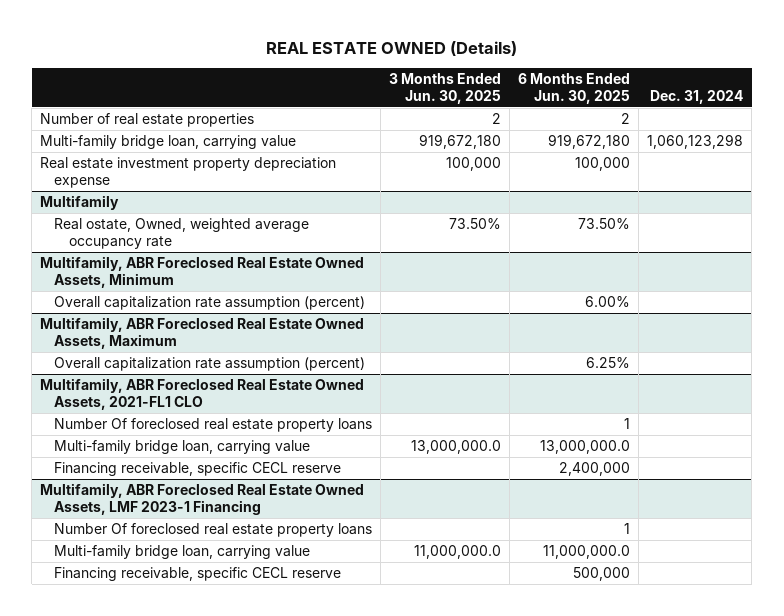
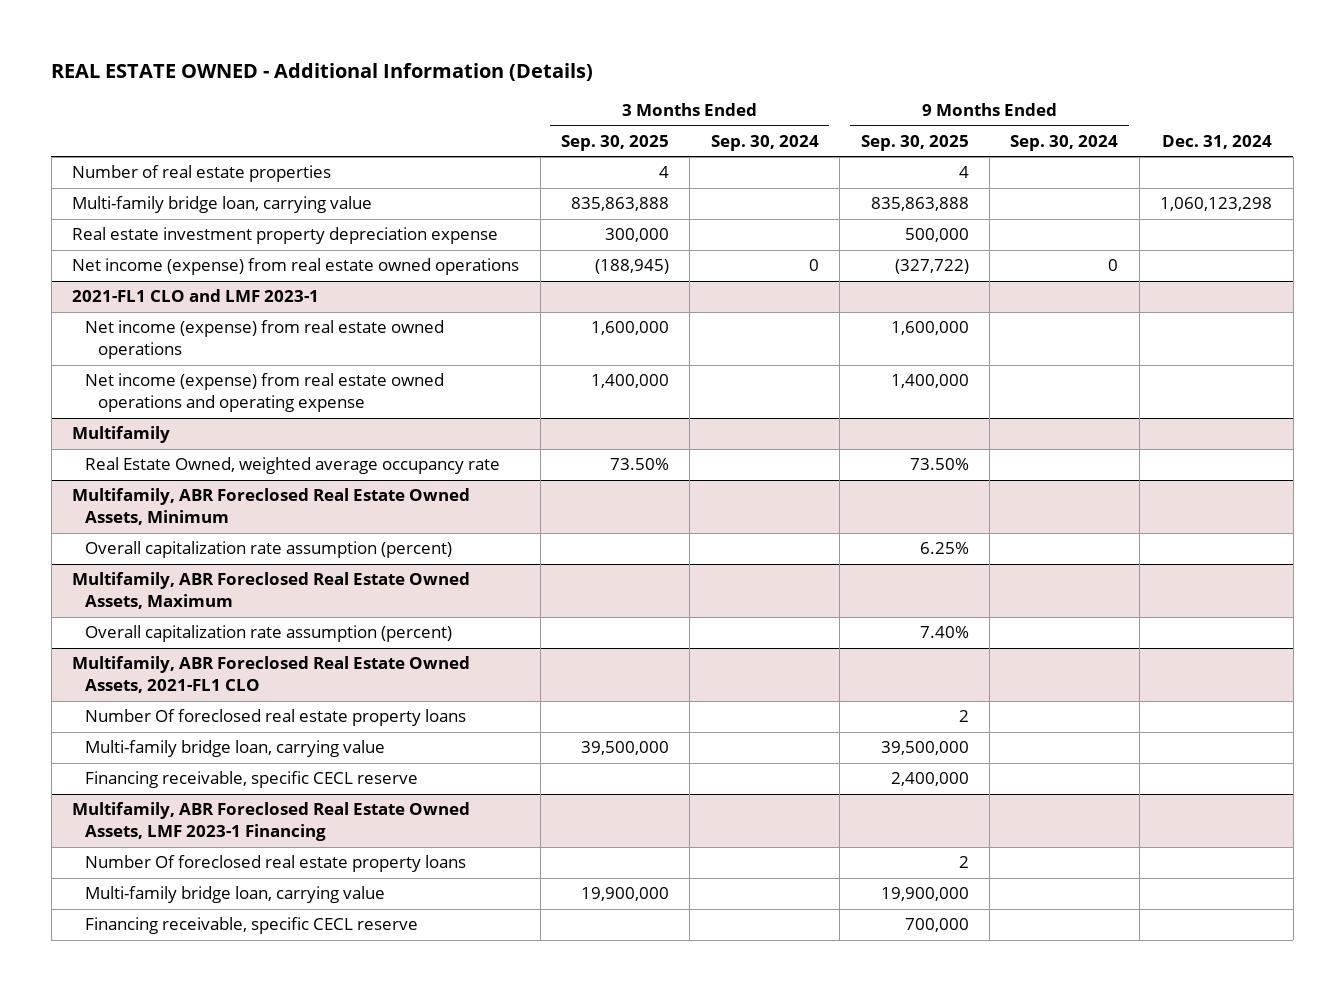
- REAL ESTATE OWNED (Details)
+ REAL ESTATE OWNED - Additional Information (Details)
- | 3 Months Ended Jun. 30, 2025 | 6 Months Ended Jun. 30, 2025 | Dec. 31, 2024
+ | 3 Months Ended Sep. 30, 2025 | 3 Months Ended Sep. 30, 2024 | 9 Months Ended Sep. 30, 2025 | 9 Months Ended Sep. 30, 2024 | Dec. 31, 2024
+ Net income (expense) from real estate owned operations | (188,945) | 0 | (327,722) | 0 |
+ 2021-FL1 CLO and LMF 2023-1
+ Net income (expense) from real estate owned operations | 1,600,000 | | 1,600,000 | |
+ Net income (expense) from real estate owned operations and operating expense | 1,400,000 | | 1,400,000 | |
@ Multifamily
- Real ostate, Owned, weighted average occupancy rate | 73.50% | 73.50% |
+ Real Estate Owned, weighted average occupancy rate | 73.50% | | 73.50% | |

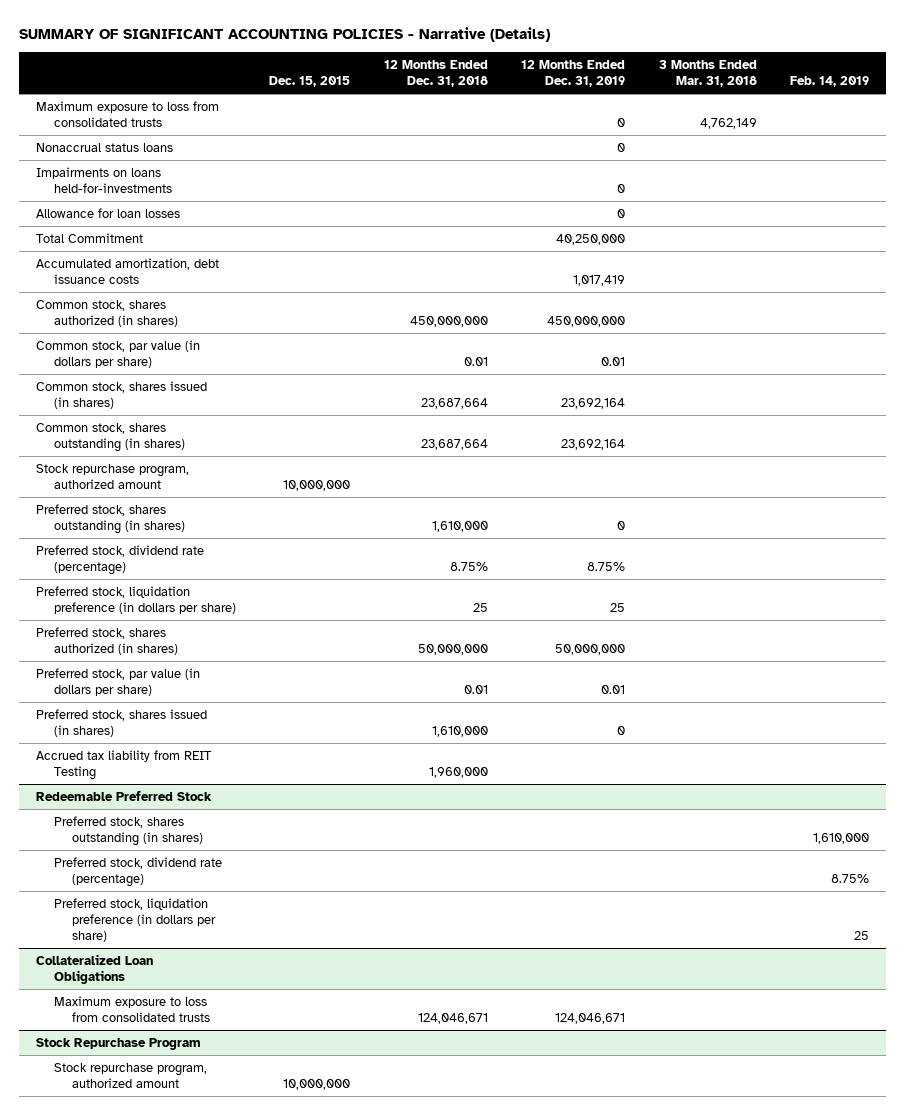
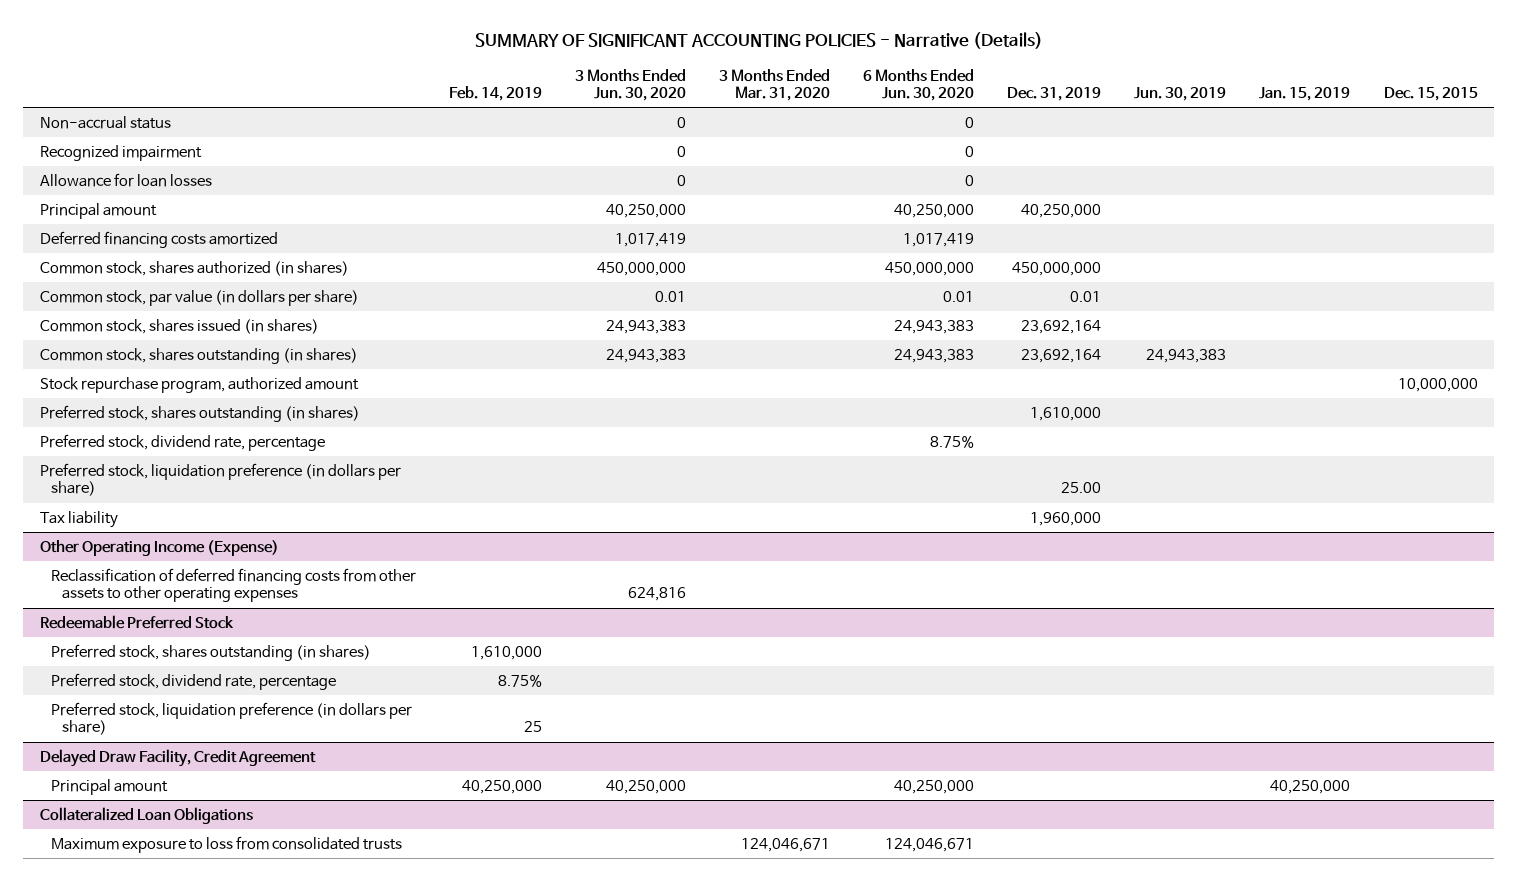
- | Dec. 15, 2015 | 12 Months Ended Dec. 31, 2018 | 12 Months Ended Dec. 31, 2019 | 3 Months Ended Mar. 31, 2018 | Feb. 14, 2019
+ | Feb. 14, 2019 | 3 Months Ended Jun. 30, 2020 | 3 Months Ended Mar. 31, 2020 | 6 Months Ended Jun. 30, 2020 | Dec. 31, 2019 | Jun. 30, 2019 | Jan. 15, 2019 | Dec. 15, 2015
- Maximum exposure to loss from consolidated trusts | | | 0 | 4,762,149 |
- Nonaccrual status loans | | | 0 | |
- Impairments on loans held-for-investments | | | 0 | |
+ Non-accrual status | | 0 | | 0 | | | |
+ Recognized impairment | | 0 | | 0 | | | |
- Total Commitment | | | 40,250,000 | |
- Accumulated amortization, debt issuance costs | | | 1,017,419 | |
+ Principal amount | | 40,250,000 | | 40,250,000 | 40,250,000 | | |
+ Deferred financing costs amortized | | 1,017,419 | | 1,017,419 | | | |
- Preferred stock, dividend rate (percentage) | | 8.75% | 8.75% | |
+ Preferred stock, dividend rate, percentage | | | | 8.75% | | | |
- Preferred stock, shares authorized (in shares) | | 50,000,000 | 50,000,000 | |
- Preferred stock, par value (in dollars per share) | | 0.01 | 0.01 | |
- Preferred stock, shares issued (in shares) | | 1,610,000 | 0 | |
- Accrued tax liability from REIT Testing | | 1,960,000 | | |
+ Tax liability | | | | | 1,960,000 | | |
+ Other Operating Income (Expense)
+ Reclassification of deferred financing costs from other assets to other operating expenses | | 624,816 | | | | | |
@ Redeemable Preferred Stock
- Preferred stock, dividend rate (percentage) | | | | | 8.75%
+ Preferred stock, dividend rate, percentage | 8.75% | | | | | | |
+ Delayed Draw Facility, Credit Agreement
+ Principal amount | 40,250,000 | 40,250,000 | | 40,250,000 | | | 40,250,000 |
- Stock Repurchase Program
- Stock repurchase program, authorized amount | 10,000,000 | | | |

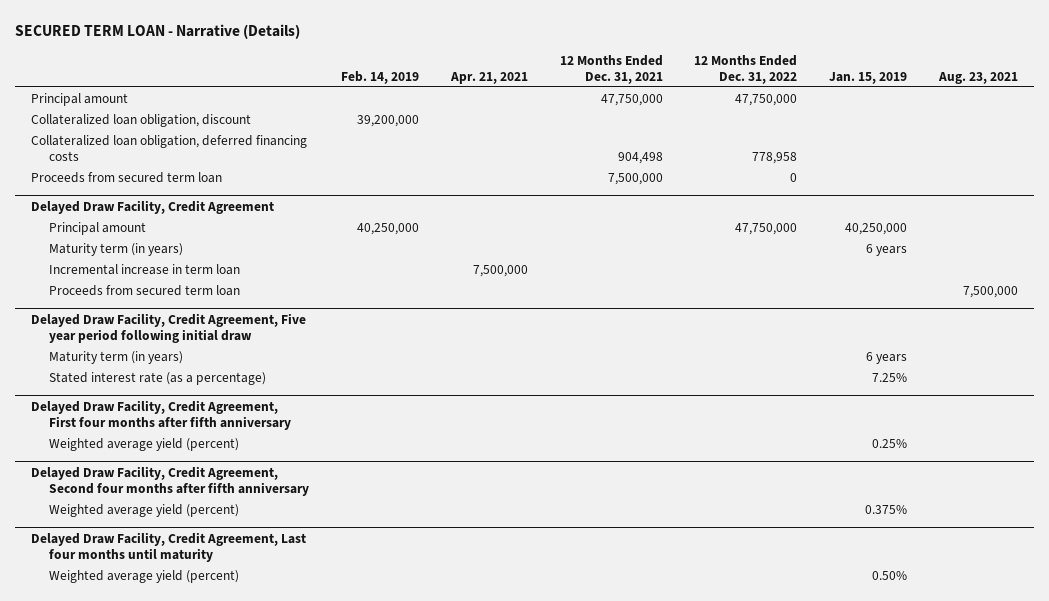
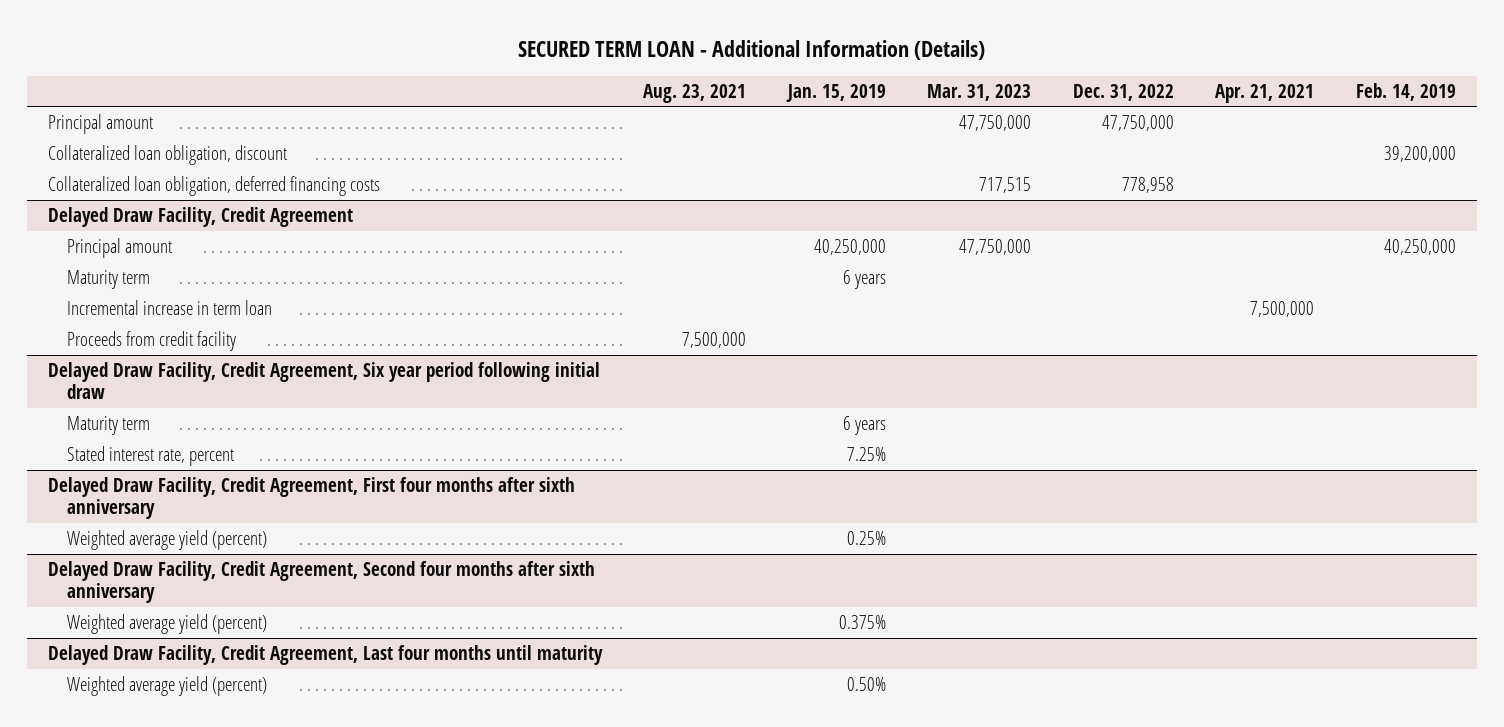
- SECURED TERM LOAN - Narrative (Details)
+ SECURED TERM LOAN - Additional Information (Details)
- | Feb. 14, 2019 | Apr. 21, 2021 | 12 Months Ended Dec. 31, 2021 | 12 Months Ended Dec. 31, 2022 | Jan. 15, 2019 | Aug. 23, 2021
+ | Aug. 23, 2021 | Jan. 15, 2019 | Mar. 31, 2023 | Dec. 31, 2022 | Apr. 21, 2021 | Feb. 14, 2019
- Proceeds from secured term loan | | | 7,500,000 | 0 | |
@ Delayed Draw Facility, Credit Agreement
- Maturity term (in years) | | | | | 6 years |
+ Maturity term | | 6 years | | | |
- Proceeds from secured term loan | | | | | | 7,500,000
- Delayed Draw Facility, Credit Agreement, Five year period following initial draw
- Maturity term (in years) | | | | | 6 years |
- Stated interest rate (as a percentage) | | | | | 7.25% |
- Delayed Draw Facility, Credit Agreement, First four months after fifth anniversary
@ Delayed Draw Facility, Credit Agreement
+ Proceeds from credit facility | 7,500,000 | | | | |
+ Delayed Draw Facility, Credit Agreement, Six year period following initial draw
+ Maturity term | | 6 years | | | |
+ Stated interest rate, percent | | 7.25% | | | |
+ Delayed Draw Facility, Credit Agreement, First four months after sixth anniversary
- Delayed Draw Facility, Credit Agreement, Second four months after fifth anniversary
+ Delayed Draw Facility, Credit Agreement, Second four months after sixth anniversary

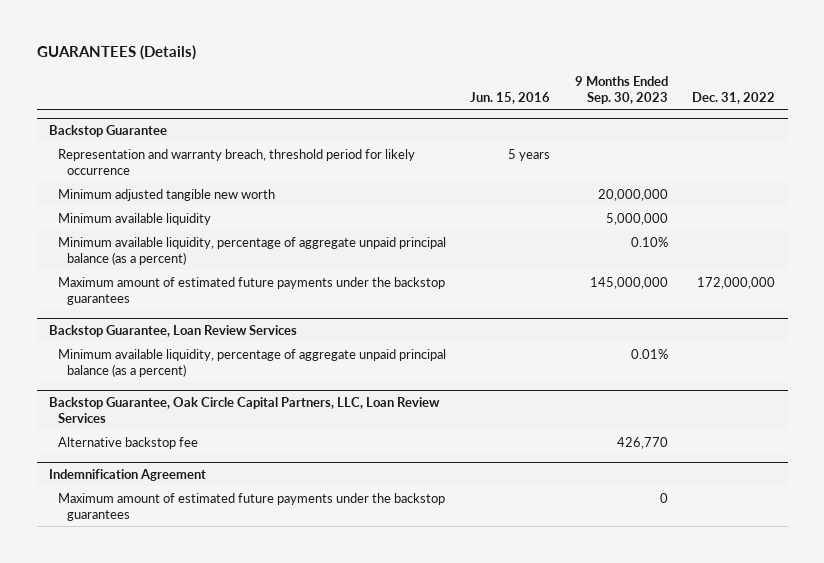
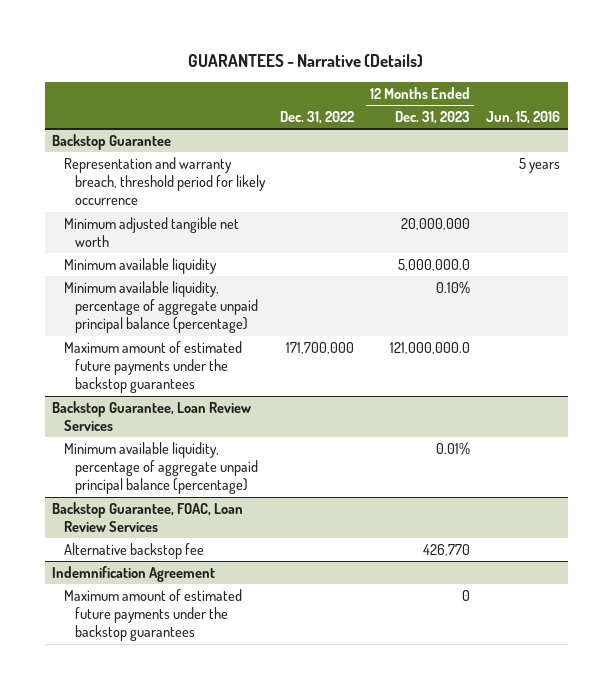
- GUARANTEES (Details)
+ GUARANTEES - Narrative (Details)
- | Jun. 15, 2016 | 9 Months Ended Sep. 30, 2023 | Dec. 31, 2022
+ | Dec. 31, 2022 | 12 Months Ended Dec. 31, 2023 | Jun. 15, 2016
@ Backstop Guarantee
- Minimum adjusted tangible new worth | | 20,000,000 |
+ Minimum adjusted tangible net worth | | 20,000,000 |
- Minimum available liquidity, percentage of aggregate unpaid principal balance (as a percent) | | 0.10% |
- Maximum amount of estimated future payments under the backstop guarantees | | 145,000,000 | 172,000,000
+ Minimum available liquidity, percentage of aggregate unpaid principal balance (percentage) | | 0.10% |
+ Maximum amount of estimated future payments under the backstop guarantees | 171,700,000 | 121,000,000.0 |
@ Backstop Guarantee, Loan Review Services
- Minimum available liquidity, percentage of aggregate unpaid principal balance (as a percent) | | 0.01% |
- Backstop Guarantee, Oak Circle Capital Partners, LLC, Loan Review Services
- Alternative backstop fee | | 426,770 |
@ Backstop Guarantee, Loan Review Services
+ Minimum available liquidity, percentage of aggregate unpaid principal balance (percentage) | | 0.01% |
+ Backstop Guarantee, FOAC, Loan Review Services
+ Alternative backstop fee | | 426,770 |

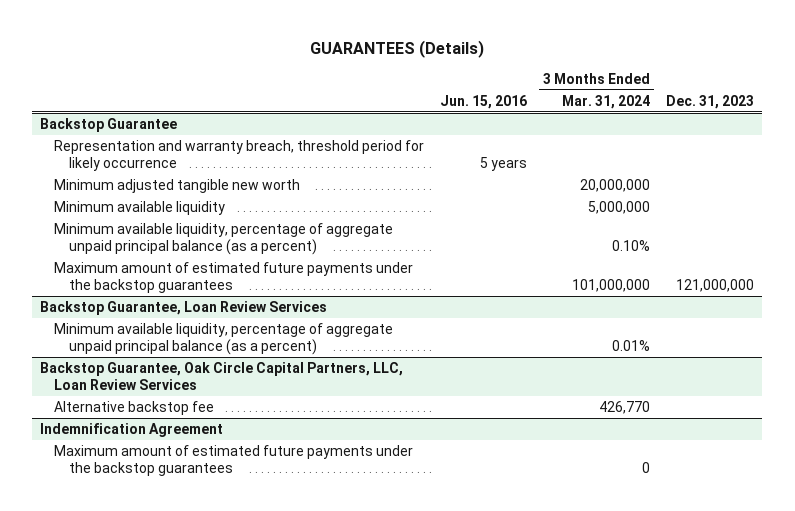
- GUARANTEES - Narrative (Details)
+ GUARANTEES (Details)
- | Dec. 31, 2022 | 12 Months Ended Dec. 31, 2023 | Jun. 15, 2016
+ | Jun. 15, 2016 | 3 Months Ended Mar. 31, 2024 | Dec. 31, 2023
@ Backstop Guarantee
- Minimum adjusted tangible net worth | | 20,000,000 |
+ Minimum adjusted tangible new worth | | 20,000,000 |
- Minimum available liquidity, percentage of aggregate unpaid principal balance (percentage) | | 0.10% |
+ Minimum available liquidity, percentage of aggregate unpaid principal balance (as a percent) | | 0.10% |
@ Backstop Guarantee, Loan Review Services
- Minimum available liquidity, percentage of aggregate unpaid principal balance (percentage) | | 0.01% |
- Backstop Guarantee, FOAC, Loan Review Services
- Alternative backstop fee | | 426,770 |
@ Backstop Guarantee, Loan Review Services
+ Minimum available liquidity, percentage of aggregate unpaid principal balance (as a percent) | | 0.01% |
+ Backstop Guarantee, Oak Circle Capital Partners, LLC, Loan Review Services
+ Alternative backstop fee | | 426,770 |

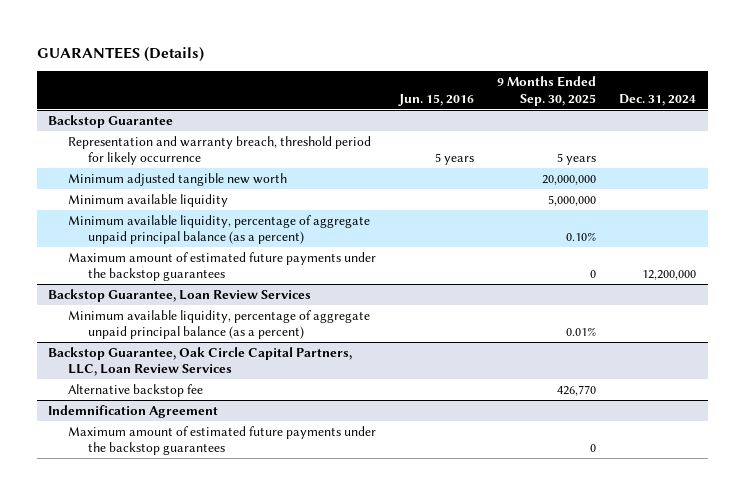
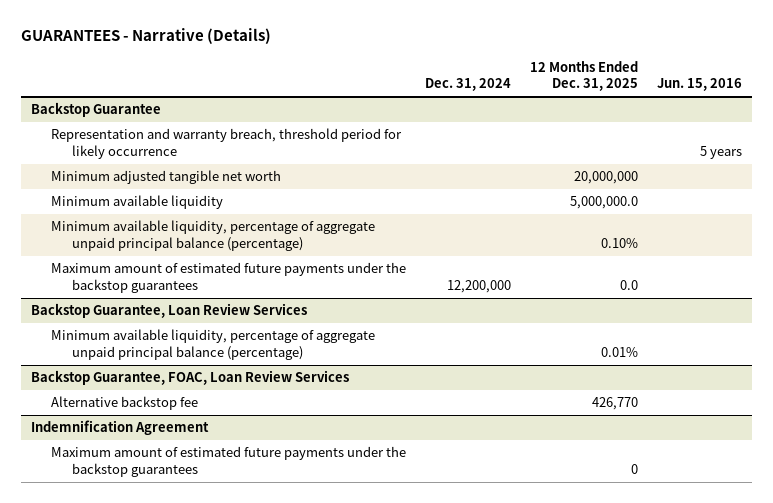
- GUARANTEES (Details)
+ GUARANTEES - Narrative (Details)
- | Jun. 15, 2016 | 9 Months Ended Sep. 30, 2025 | Dec. 31, 2024
+ | Dec. 31, 2024 | 12 Months Ended Dec. 31, 2025 | Jun. 15, 2016
@ Backstop Guarantee
- Minimum adjusted tangible new worth | | 20,000,000 |
+ Minimum adjusted tangible net worth | | 20,000,000 |
- Minimum available liquidity, percentage of aggregate unpaid principal balance (as a percent) | | 0.10% |
+ Minimum available liquidity, percentage of aggregate unpaid principal balance (percentage) | | 0.10% |
@ Backstop Guarantee, Loan Review Services
- Minimum available liquidity, percentage of aggregate unpaid principal balance (as a percent) | | 0.01% |
- Backstop Guarantee, Oak Circle Capital Partners, LLC, Loan Review Services
- Alternative backstop fee | | 426,770 |
@ Backstop Guarantee, Loan Review Services
+ Minimum available liquidity, percentage of aggregate unpaid principal balance (percentage) | | 0.01% |
+ Backstop Guarantee, FOAC, Loan Review Services
+ Alternative backstop fee | | 426,770 |

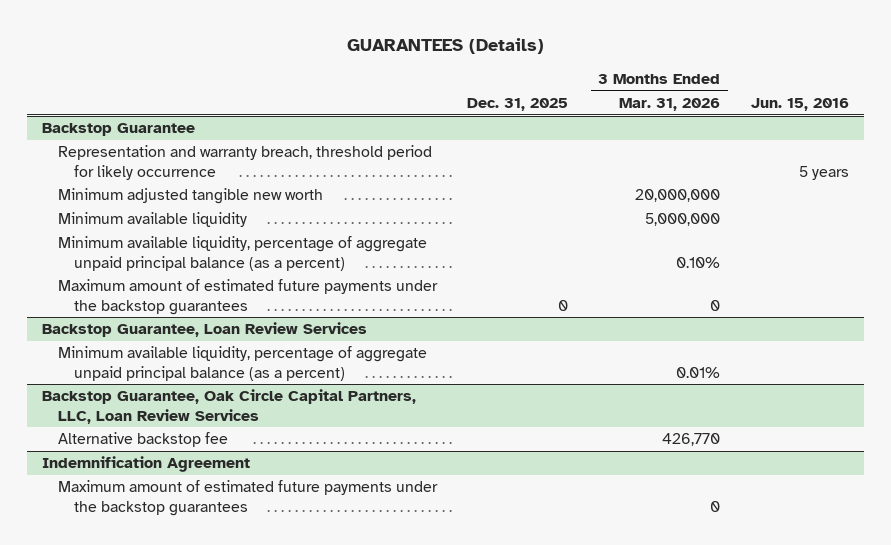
- GUARANTEES - Narrative (Details)
+ GUARANTEES (Details)
- | Dec. 31, 2024 | 12 Months Ended Dec. 31, 2025 | Jun. 15, 2016
+ | Dec. 31, 2025 | 3 Months Ended Mar. 31, 2026 | Jun. 15, 2016
@ Backstop Guarantee
- Minimum adjusted tangible net worth | | 20,000,000 |
+ Minimum adjusted tangible new worth | | 20,000,000 |
- Minimum available liquidity, percentage of aggregate unpaid principal balance (percentage) | | 0.10% |
+ Minimum available liquidity, percentage of aggregate unpaid principal balance (as a percent) | | 0.10% |
@ Backstop Guarantee, Loan Review Services
- Minimum available liquidity, percentage of aggregate unpaid principal balance (percentage) | | 0.01% |
- Backstop Guarantee, FOAC, Loan Review Services
- Alternative backstop fee | | 426,770 |
@ Backstop Guarantee, Loan Review Services
+ Minimum available liquidity, percentage of aggregate unpaid principal balance (as a percent) | | 0.01% |
+ Backstop Guarantee, Oak Circle Capital Partners, LLC, Loan Review Services
+ Alternative backstop fee | | 426,770 |

